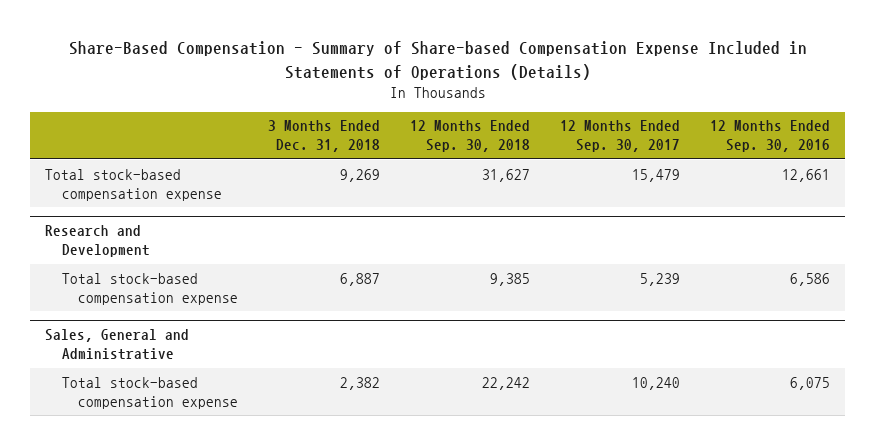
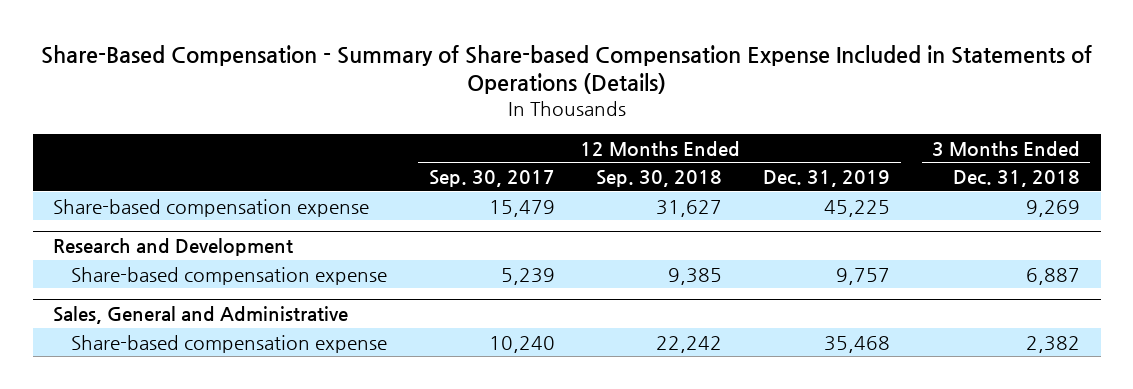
- | 3 Months Ended Dec. 31, 2018 | 12 Months Ended Sep. 30, 2018 | 12 Months Ended Sep. 30, 2017 | 12 Months Ended Sep. 30, 2016
+ | 12 Months Ended Sep. 30, 2017 | 12 Months Ended Sep. 30, 2018 | 12 Months Ended Dec. 31, 2019 | 3 Months Ended Dec. 31, 2018
- Total stock-based compensation expense | 9,269 | 31,627 | 15,479 | 12,661
+ Share-based compensation expense | 15,479 | 31,627 | 45,225 | 9,269
@ Research and Development
- Total stock-based compensation expense | 6,887 | 9,385 | 5,239 | 6,586
+ Share-based compensation expense | 5,239 | 9,385 | 9,757 | 6,887
@ Sales, General and Administrative
- Total stock-based compensation expense | 2,382 | 22,242 | 10,240 | 6,075
+ Share-based compensation expense | 10,240 | 22,242 | 35,468 | 2,382

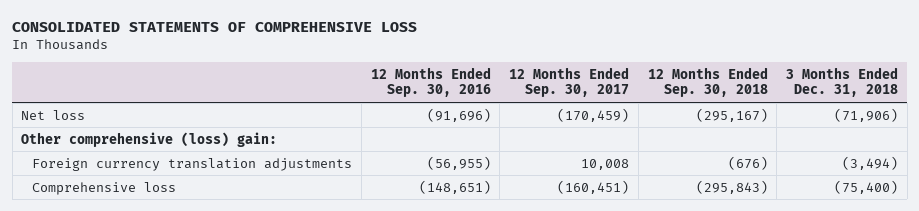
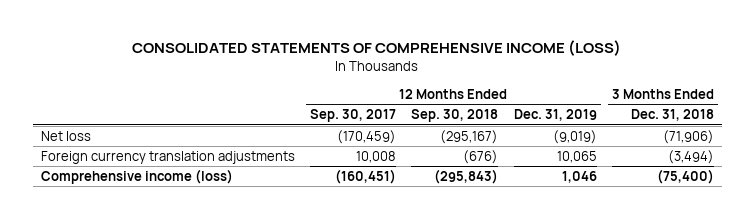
- CONSOLIDATED STATEMENTS OF COMPREHENSIVE LOSS
+ CONSOLIDATED STATEMENTS OF COMPREHENSIVE INCOME (LOSS)
- | 12 Months Ended Sep. 30, 2016 | 12 Months Ended Sep. 30, 2017 | 12 Months Ended Sep. 30, 2018 | 3 Months Ended Dec. 31, 2018
+ | 12 Months Ended Sep. 30, 2017 | 12 Months Ended Sep. 30, 2018 | 12 Months Ended Dec. 31, 2019 | 3 Months Ended Dec. 31, 2018
- Other comprehensive (loss) gain:
- Comprehensive loss | (148,651) | (160,451) | (295,843) | (75,400)
+ Comprehensive income (loss) | (160,451) | (295,843) | 1,046 | (75,400)

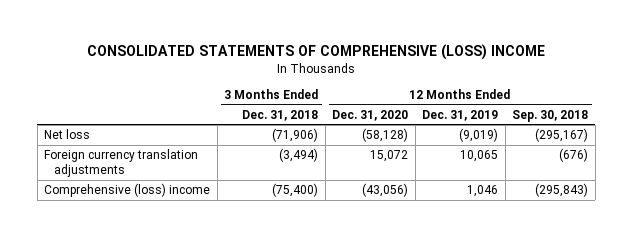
- CONSOLIDATED STATEMENTS OF COMPREHENSIVE INCOME (LOSS)
+ CONSOLIDATED STATEMENTS OF COMPREHENSIVE (LOSS) INCOME
- | 12 Months Ended Sep. 30, 2017 | 12 Months Ended Sep. 30, 2018 | 12 Months Ended Dec. 31, 2019 | 3 Months Ended Dec. 31, 2018
+ | 3 Months Ended Dec. 31, 2018 | 12 Months Ended Dec. 31, 2020 | 12 Months Ended Dec. 31, 2019 | 12 Months Ended Sep. 30, 2018
- Comprehensive income (loss) | (160,451) | (295,843) | 1,046 | (75,400)
+ Comprehensive (loss) income | (75,400) | (43,056) | 1,046 | (295,843)

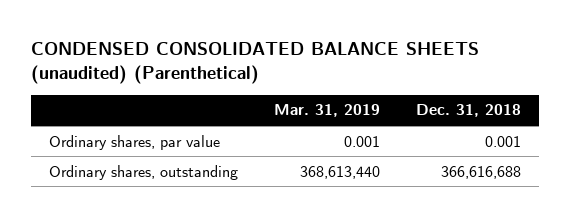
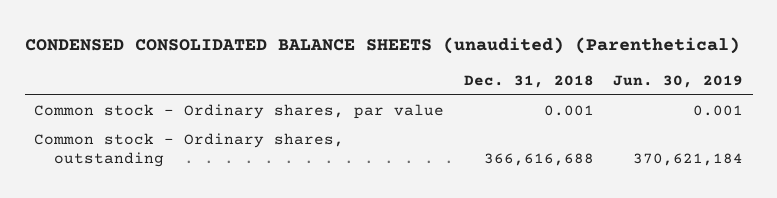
- | Mar. 31, 2019 | Dec. 31, 2018
+ | Dec. 31, 2018 | Jun. 30, 2019
- Ordinary shares, par value | 0.001 | 0.001
- Ordinary shares, outstanding | 368,613,440 | 366,616,688
+ Common stock - Ordinary shares, par value | 0.001 | 0.001
+ Common stock - Ordinary shares, outstanding | 366,616,688 | 370,621,184

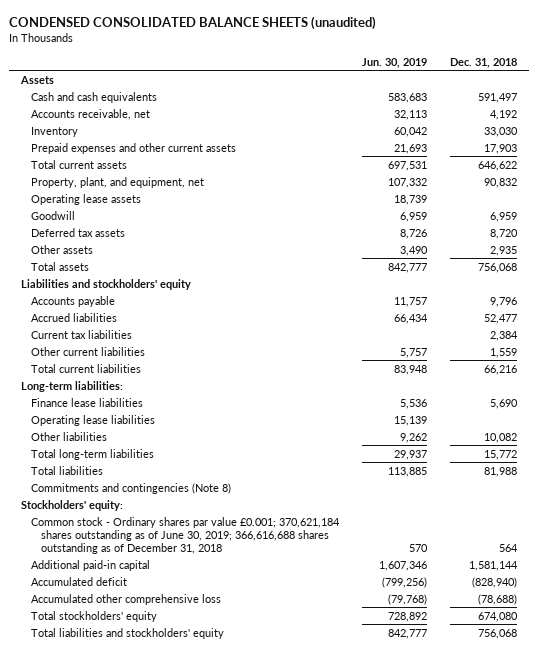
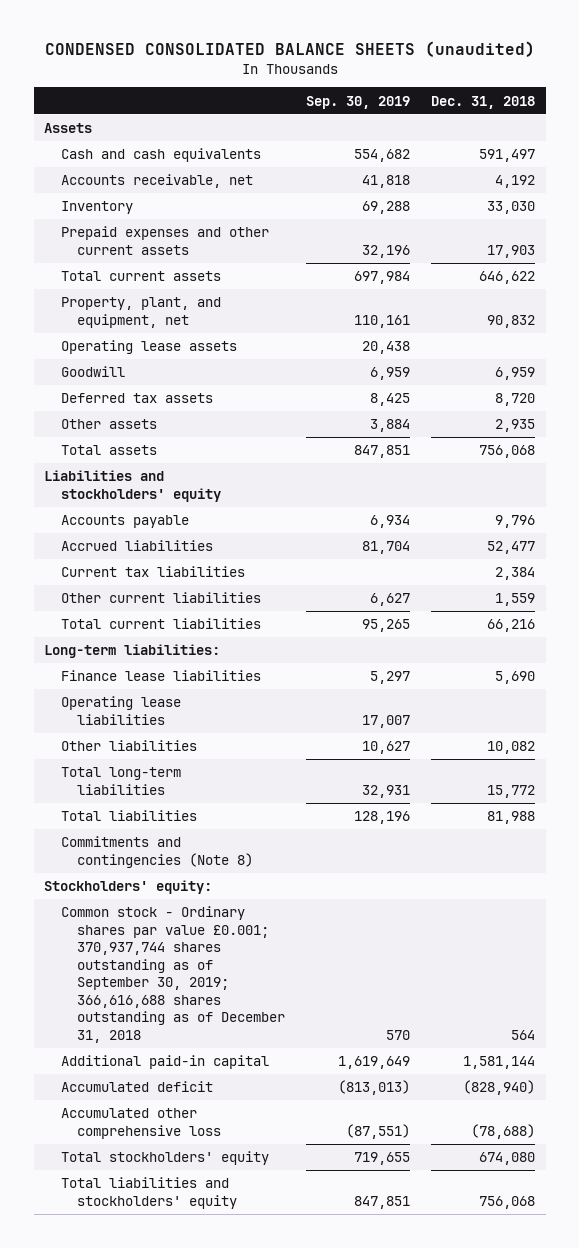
- | Jun. 30, 2019 | Dec. 31, 2018
+ | Sep. 30, 2019 | Dec. 31, 2018
- Common stock - Ordinary shares par value £0.001; 370,621,184 shares outstanding as of June 30, 2019; 366,616,688 shares outstanding as of December 31, 2018 | 570 | 564
+ Common stock - Ordinary shares par value £0.001; 370,937,744 shares outstanding as of September 30, 2019; 366,616,688 shares outstanding as of December 31, 2018 | 570 | 564

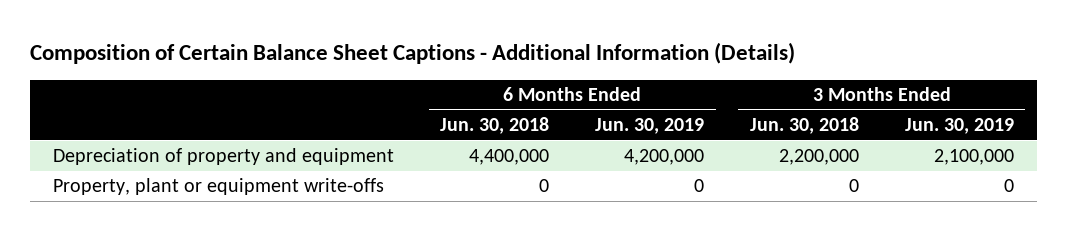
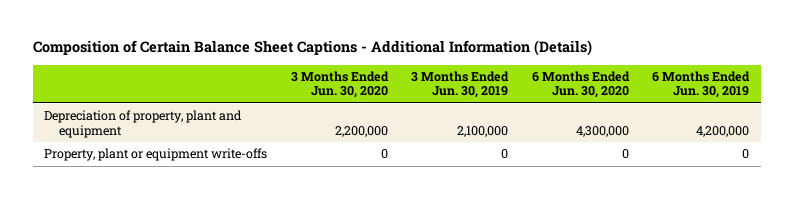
- | 6 Months Ended Jun. 30, 2018 | 6 Months Ended Jun. 30, 2019 | 3 Months Ended Jun. 30, 2018 | 3 Months Ended Jun. 30, 2019
+ | 3 Months Ended Jun. 30, 2020 | 3 Months Ended Jun. 30, 2019 | 6 Months Ended Jun. 30, 2020 | 6 Months Ended Jun. 30, 2019
- Depreciation of property and equipment | 4,400,000 | 4,200,000 | 2,200,000 | 2,100,000
+ Depreciation of property, plant and equipment | 2,200,000 | 2,100,000 | 4,300,000 | 4,200,000

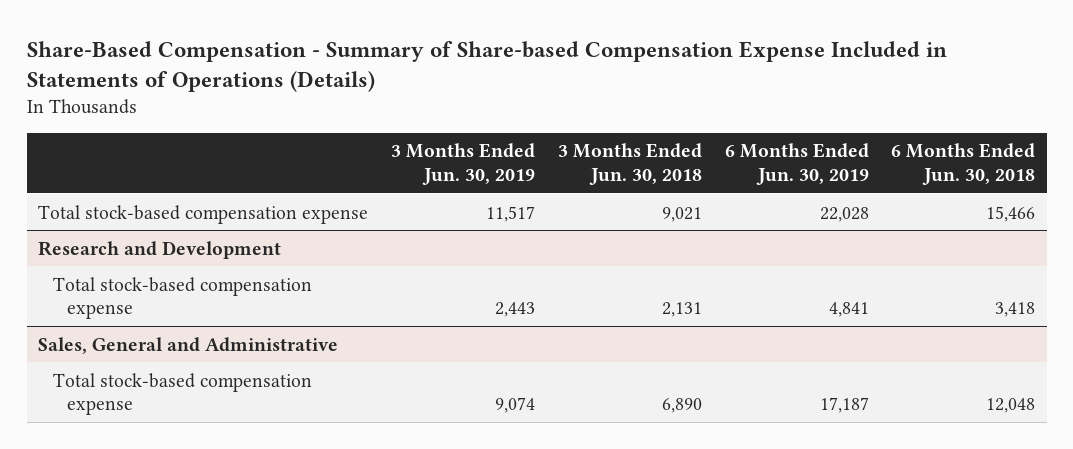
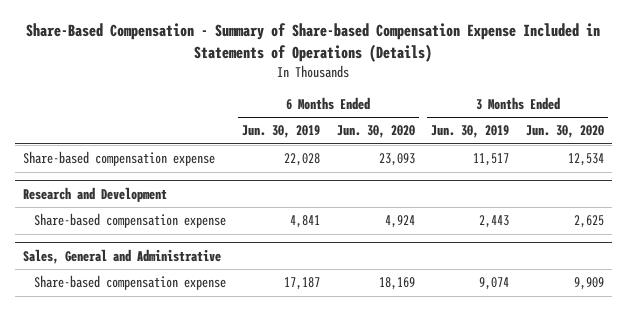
- | 3 Months Ended Jun. 30, 2019 | 3 Months Ended Jun. 30, 2018 | 6 Months Ended Jun. 30, 2019 | 6 Months Ended Jun. 30, 2018
+ | 6 Months Ended Jun. 30, 2019 | 6 Months Ended Jun. 30, 2020 | 3 Months Ended Jun. 30, 2019 | 3 Months Ended Jun. 30, 2020
- Total stock-based compensation expense | 11,517 | 9,021 | 22,028 | 15,466
+ Share-based compensation expense | 22,028 | 23,093 | 11,517 | 12,534
@ Research and Development
- Total stock-based compensation expense | 2,443 | 2,131 | 4,841 | 3,418
+ Share-based compensation expense | 4,841 | 4,924 | 2,443 | 2,625
@ Sales, General and Administrative
- Total stock-based compensation expense | 9,074 | 6,890 | 17,187 | 12,048
+ Share-based compensation expense | 17,187 | 18,169 | 9,074 | 9,909

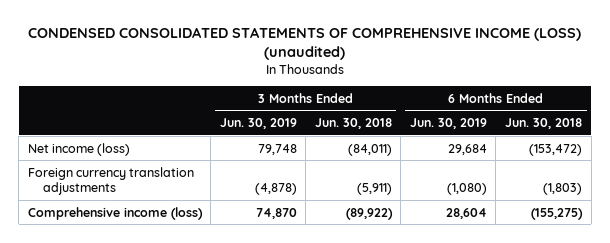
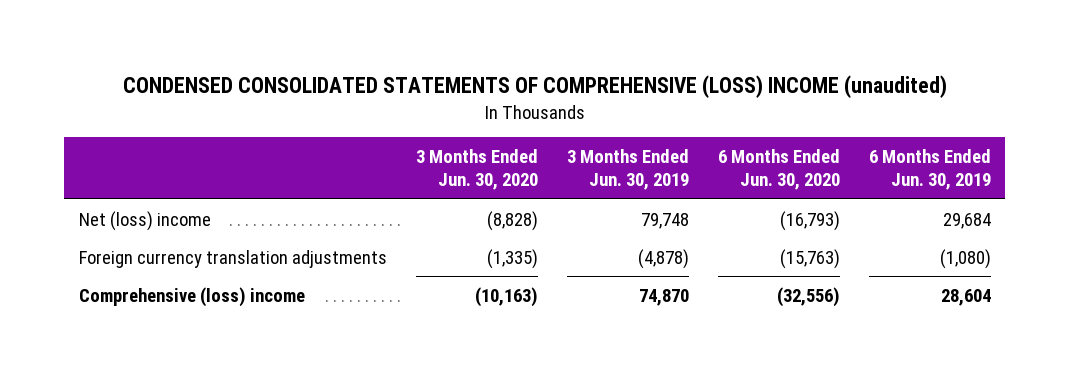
- CONDENSED CONSOLIDATED STATEMENTS OF COMPREHENSIVE INCOME (LOSS) (unaudited)
+ CONDENSED CONSOLIDATED STATEMENTS OF COMPREHENSIVE (LOSS) INCOME (unaudited)
- | 3 Months Ended Jun. 30, 2019 | 3 Months Ended Jun. 30, 2018 | 6 Months Ended Jun. 30, 2019 | 6 Months Ended Jun. 30, 2018
+ | 3 Months Ended Jun. 30, 2020 | 3 Months Ended Jun. 30, 2019 | 6 Months Ended Jun. 30, 2020 | 6 Months Ended Jun. 30, 2019
- Net income (loss) | 79,748 | (84,011) | 29,684 | (153,472)
+ Net (loss) income | (8,828) | 79,748 | (16,793) | 29,684
- Comprehensive income (loss) | 74,870 | (89,922) | 28,604 | (155,275)
+ Comprehensive (loss) income | (10,163) | 74,870 | (32,556) | 28,604

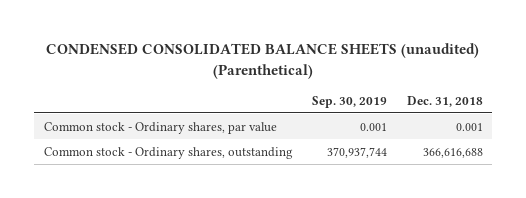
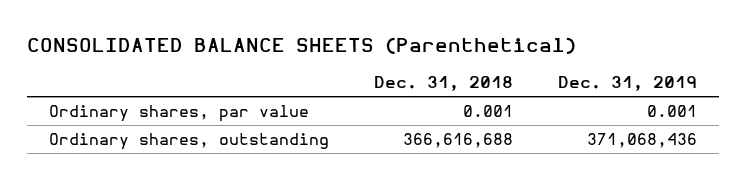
- CONDENSED CONSOLIDATED BALANCE SHEETS (unaudited) (Parenthetical)
+ CONSOLIDATED BALANCE SHEETS (Parenthetical)
- | Sep. 30, 2019 | Dec. 31, 2018
+ | Dec. 31, 2018 | Dec. 31, 2019
- Common stock - Ordinary shares, par value | 0.001 | 0.001
- Common stock - Ordinary shares, outstanding | 370,937,744 | 366,616,688
+ Ordinary shares, par value | 0.001 | 0.001
+ Ordinary shares, outstanding | 366,616,688 | 371,068,436

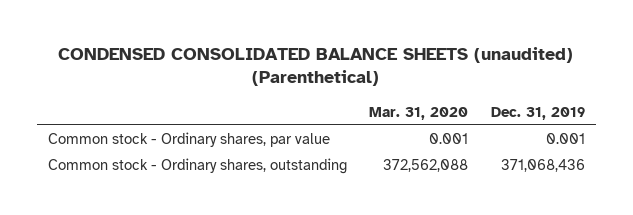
- CONSOLIDATED BALANCE SHEETS (Parenthetical)
+ CONDENSED CONSOLIDATED BALANCE SHEETS (unaudited) (Parenthetical)
- | Dec. 31, 2018 | Dec. 31, 2019
+ | Mar. 31, 2020 | Dec. 31, 2019
- Ordinary shares, par value | 0.001 | 0.001
- Ordinary shares, outstanding | 366,616,688 | 371,068,436
+ Common stock - Ordinary shares, par value | 0.001 | 0.001
+ Common stock - Ordinary shares, outstanding | 372,562,088 | 371,068,436

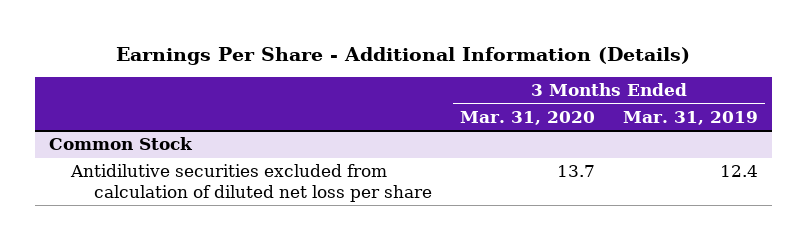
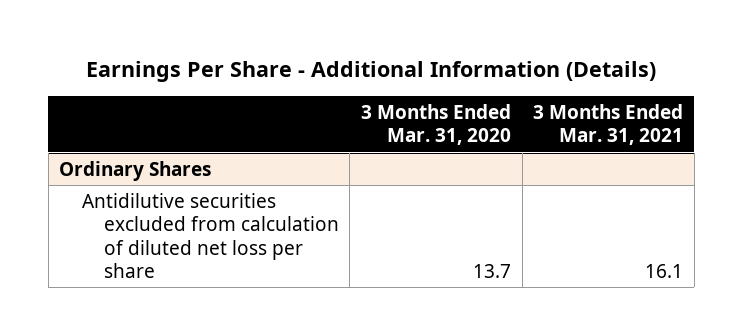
- | 3 Months Ended Mar. 31, 2020 | 3 Months Ended Mar. 31, 2019
+ | 3 Months Ended Mar. 31, 2020 | 3 Months Ended Mar. 31, 2021
- Common Stock
+ Ordinary Shares

